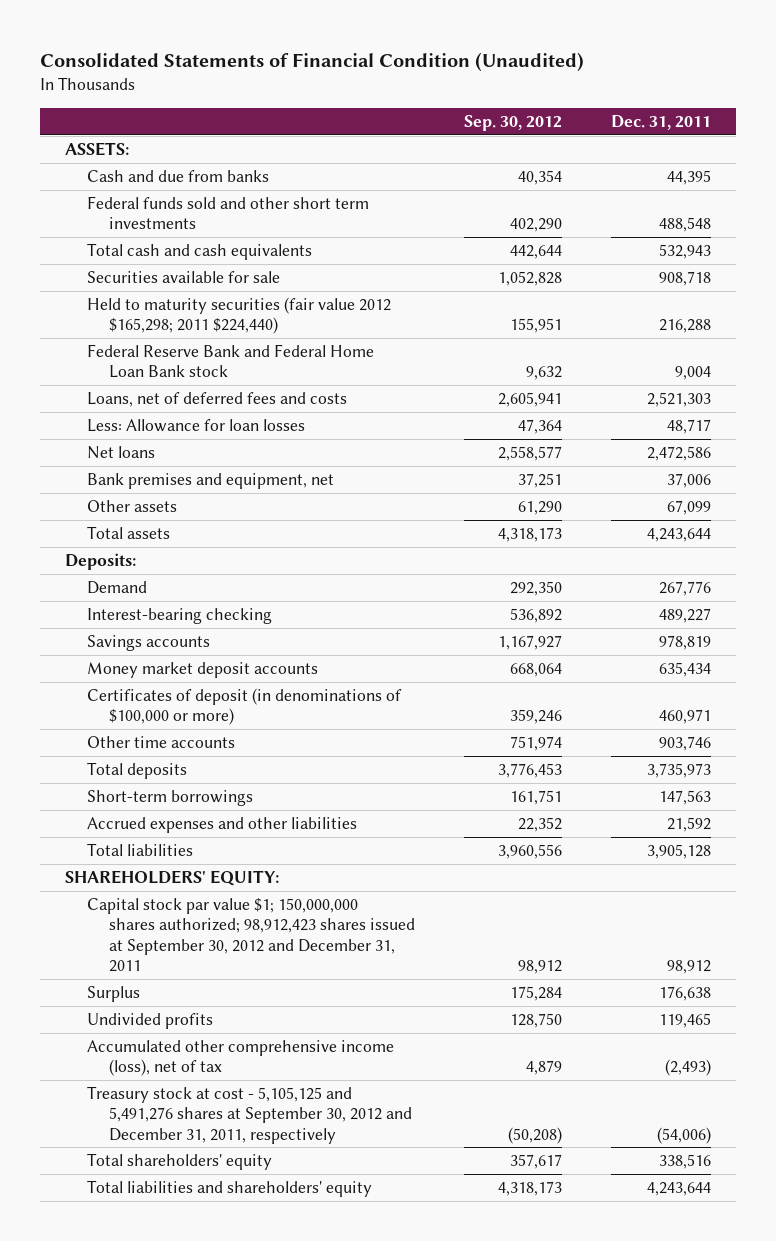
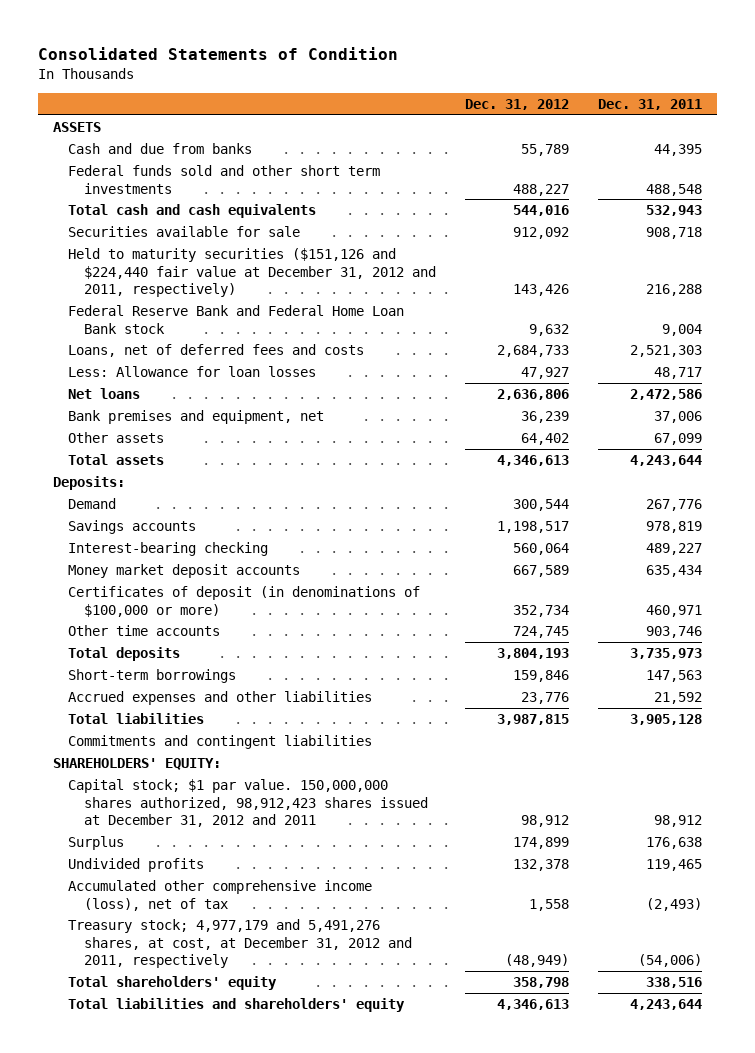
- Consolidated Statements of Financial Condition (Unaudited)
+ Consolidated Statements of Condition
- | Sep. 30, 2012 | Dec. 31, 2011
+ | Dec. 31, 2012 | Dec. 31, 2011
- ASSETS:
+ ASSETS
- Held to maturity securities (fair value 2012 $165,298; 2011 $224,440) | 155,951 | 216,288
+ Held to maturity securities ($151,126 and $224,440 fair value at December 31, 2012 and 2011, respectively) | 143,426 | 216,288
moved down: Interest-bearing checking | 560,064 | 489,227
+ Commitments and contingent liabilities
- Capital stock par value $1; 150,000,000 shares authorized; 98,912,423 shares issued at September 30, 2012 and December 31, 2011 | 98,912 | 98,912
+ Capital stock; $1 par value. 150,000,000 shares authorized, 98,912,423 shares issued at December 31, 2012 and 2011 | 98,912 | 98,912
- Treasury stock at cost - 5,105,125 and 5,491,276 shares at September 30, 2012 and December 31, 2011, respectively | (50,208) | (54,006)
+ Treasury stock; 4,977,179 and 5,491,276 shares, at cost, at December 31, 2012 and 2011, respectively | (48,949) | (54,006)

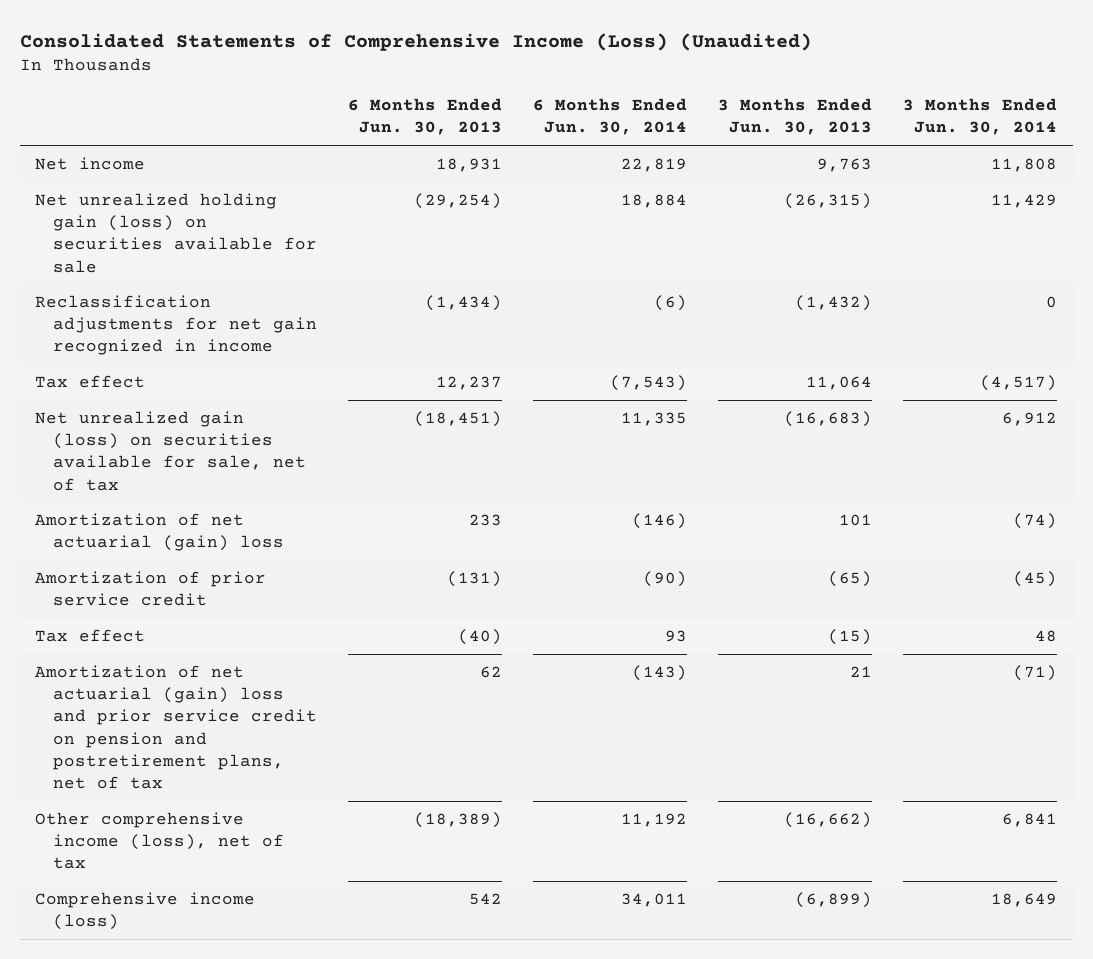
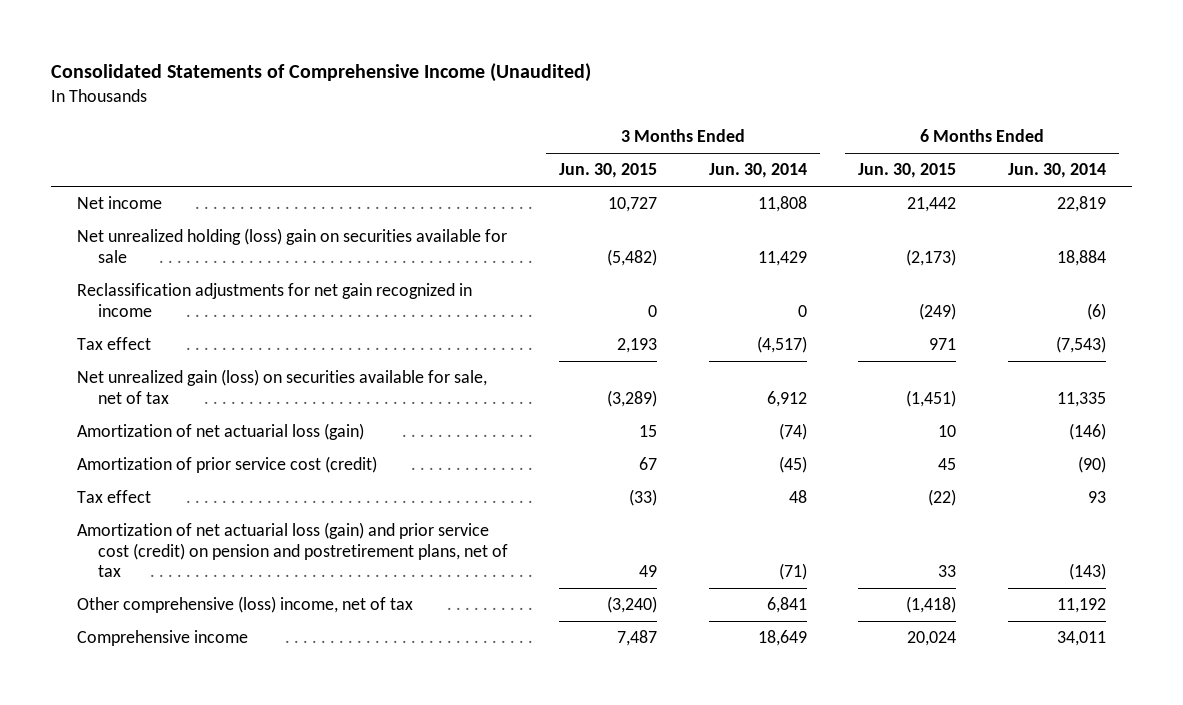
- Consolidated Statements of Comprehensive Income (Loss) (Unaudited)
+ Consolidated Statements of Comprehensive Income (Unaudited)
- | 6 Months Ended Jun. 30, 2013 | 6 Months Ended Jun. 30, 2014 | 3 Months Ended Jun. 30, 2013 | 3 Months Ended Jun. 30, 2014
+ | 3 Months Ended Jun. 30, 2015 | 3 Months Ended Jun. 30, 2014 | 6 Months Ended Jun. 30, 2015 | 6 Months Ended Jun. 30, 2014
- Net unrealized holding gain (loss) on securities available for sale | (29,254) | 18,884 | (26,315) | 11,429
+ Net unrealized holding (loss) gain on securities available for sale | (5,482) | 11,429 | (2,173) | 18,884
- Amortization of net actuarial (gain) loss | 233 | (146) | 101 | (74)
- Amortization of prior service credit | (131) | (90) | (65) | (45)
+ Amortization of net actuarial loss (gain) | 15 | (74) | 10 | (146)
+ Amortization of prior service cost (credit) | 67 | (45) | 45 | (90)
- Amortization of net actuarial (gain) loss and prior service credit on pension and postretirement plans, net of tax | 62 | (143) | 21 | (71)
- Other comprehensive income (loss), net of tax | (18,389) | 11,192 | (16,662) | 6,841
- Comprehensive income (loss) | 542 | 34,011 | (6,899) | 18,649
+ Amortization of net actuarial loss (gain) and prior service cost (credit) on pension and postretirement plans, net of tax | 49 | (71) | 33 | (143)
+ Other comprehensive (loss) income, net of tax | (3,240) | 6,841 | (1,418) | 11,192
+ Comprehensive income | 7,487 | 18,649 | 20,024 | 34,011

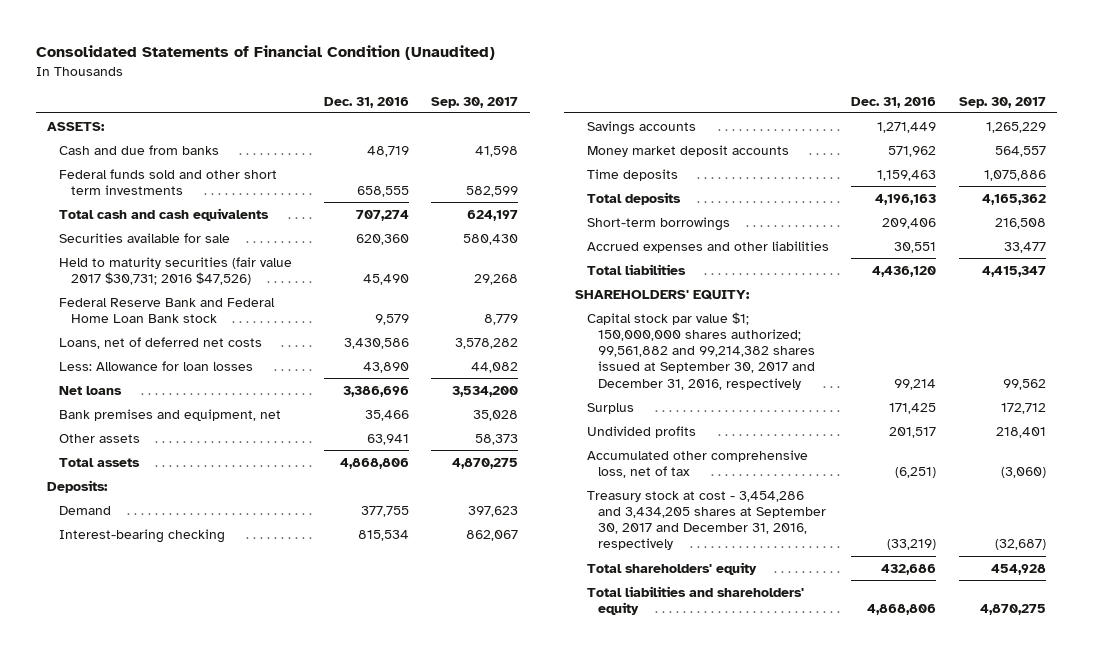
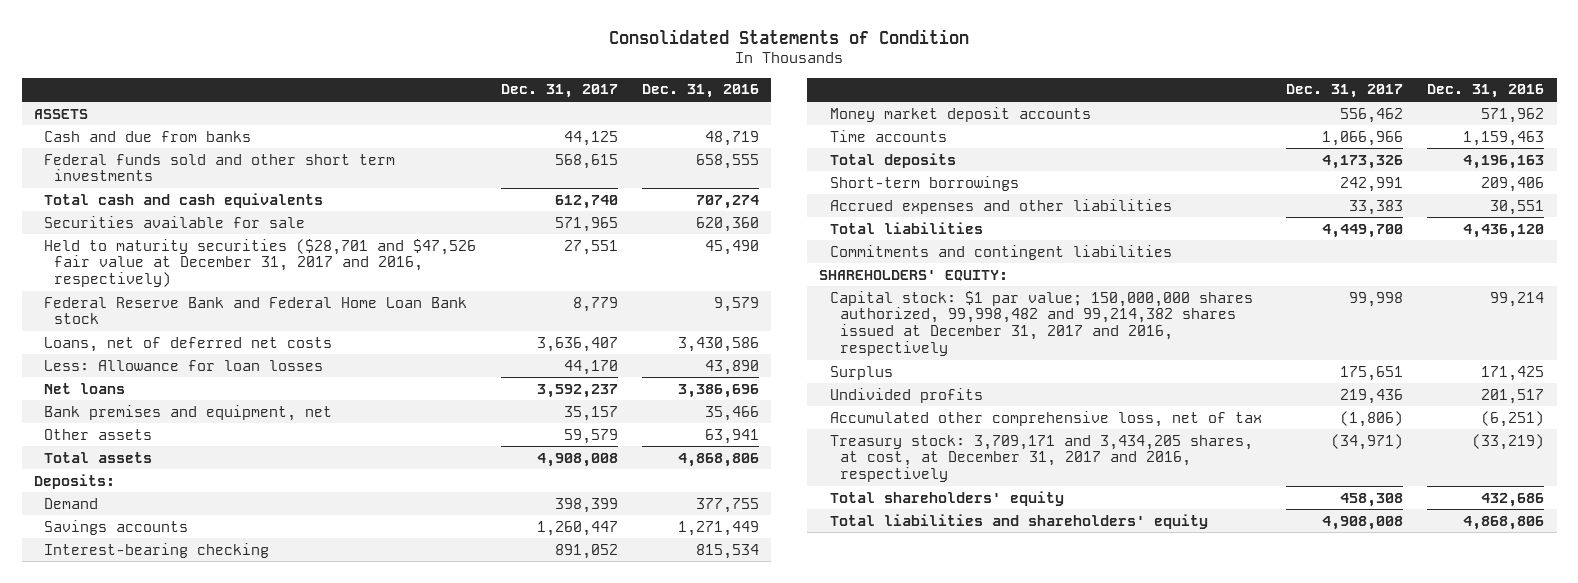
- Consolidated Statements of Financial Condition (Unaudited)
+ Consolidated Statements of Condition
- | Dec. 31, 2016 | Sep. 30, 2017
+ | Dec. 31, 2017 | Dec. 31, 2016
- ASSETS:
+ ASSETS
- Held to maturity securities (fair value 2017 $30,731; 2016 $47,526) | 45,490 | 29,268
+ Held to maturity securities ($28,701 and $47,526 fair value at December 31, 2017 and 2016, respectively) | 27,551 | 45,490
moved down: Interest-bearing checking | 891,052 | 815,534
- Time deposits | 1,159,463 | 1,075,886
+ Time accounts | 1,066,966 | 1,159,463
+ Commitments and contingent liabilities
- Capital stock par value $1; 150,000,000 shares authorized; 99,561,882 and 99,214,382 shares issued at September 30, 2017 and December 31, 2016, respectively | 99,214 | 99,562
+ Capital stock: $1 par value; 150,000,000 shares authorized, 99,998,482 and 99,214,382 shares issued at December 31, 2017 and 2016, respectively | 99,998 | 99,214
- Treasury stock at cost - 3,454,286 and 3,434,205 shares at September 30, 2017 and December 31, 2016, respectively | (33,219) | (32,687)
+ Treasury stock: 3,709,171 and 3,434,205 shares, at cost, at December 31, 2017 and 2016, respectively | (34,971) | (33,219)

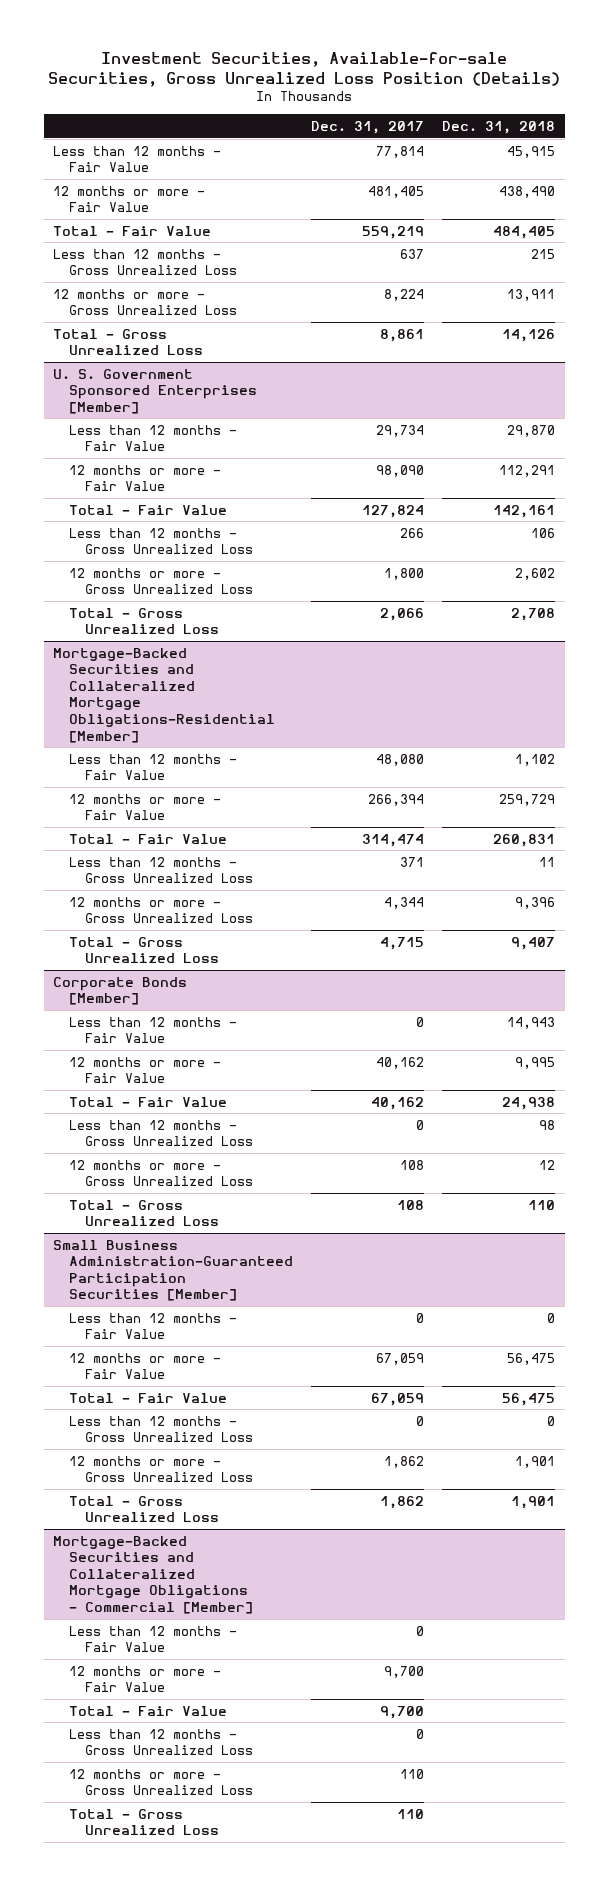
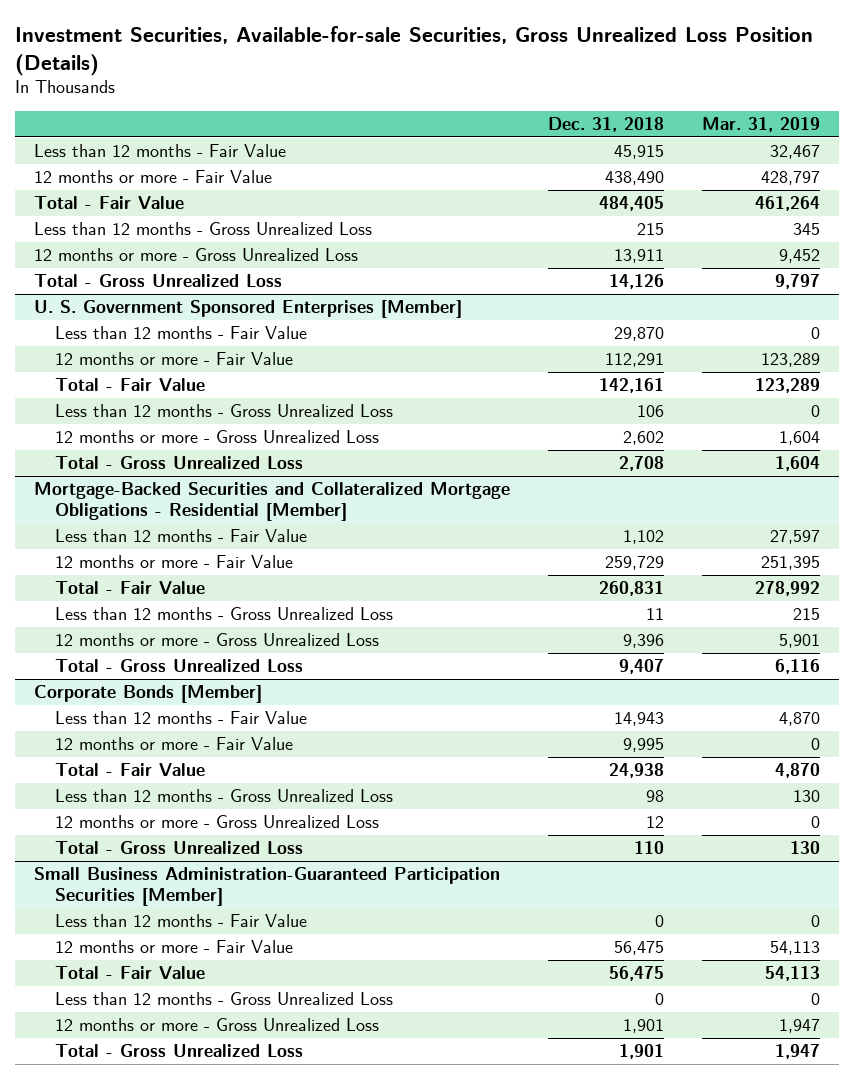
- | Dec. 31, 2017 | Dec. 31, 2018
+ | Dec. 31, 2018 | Mar. 31, 2019
- Mortgage-Backed Securities and Collateralized Mortgage Obligations-Residential [Member]
+ Mortgage-Backed Securities and Collateralized Mortgage Obligations - Residential [Member]
- Mortgage-Backed Securities and Collateralized Mortgage Obligations - Commercial [Member]
- Less than 12 months - Fair Value | 0 |
- 12 months or more - Fair Value | 9,700 |
- Total - Fair Value | 9,700 |
- Less than 12 months - Gross Unrealized Loss | 0 |
- 12 months or more - Gross Unrealized Loss | 110 |
- Total - Gross Unrealized Loss | 110 |

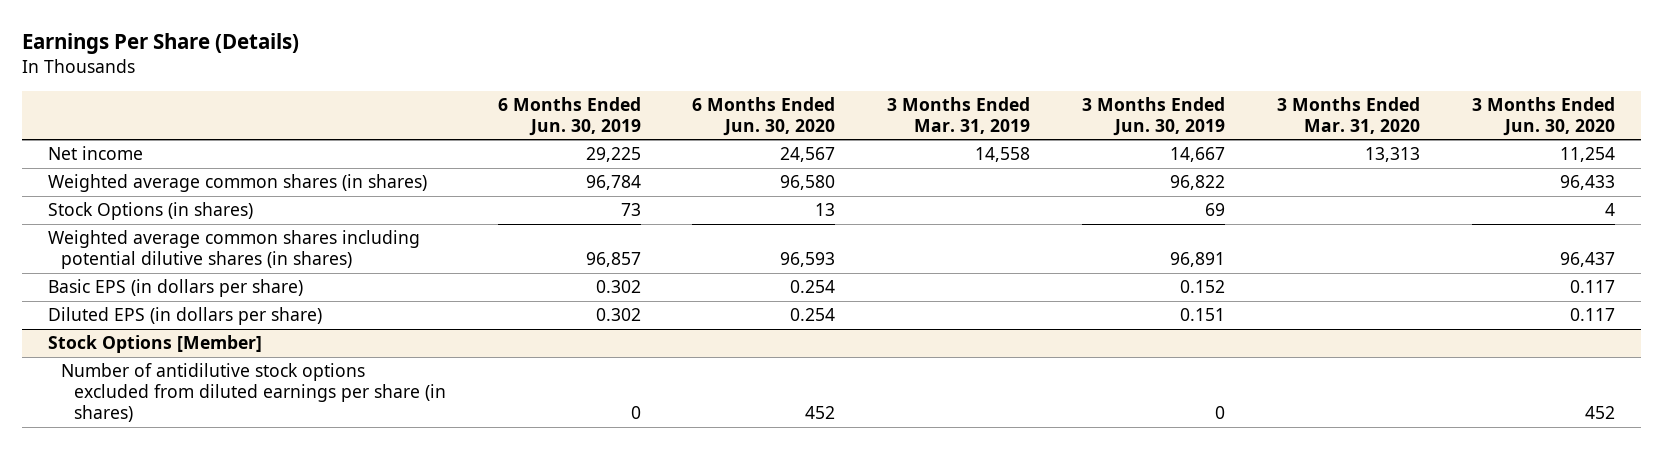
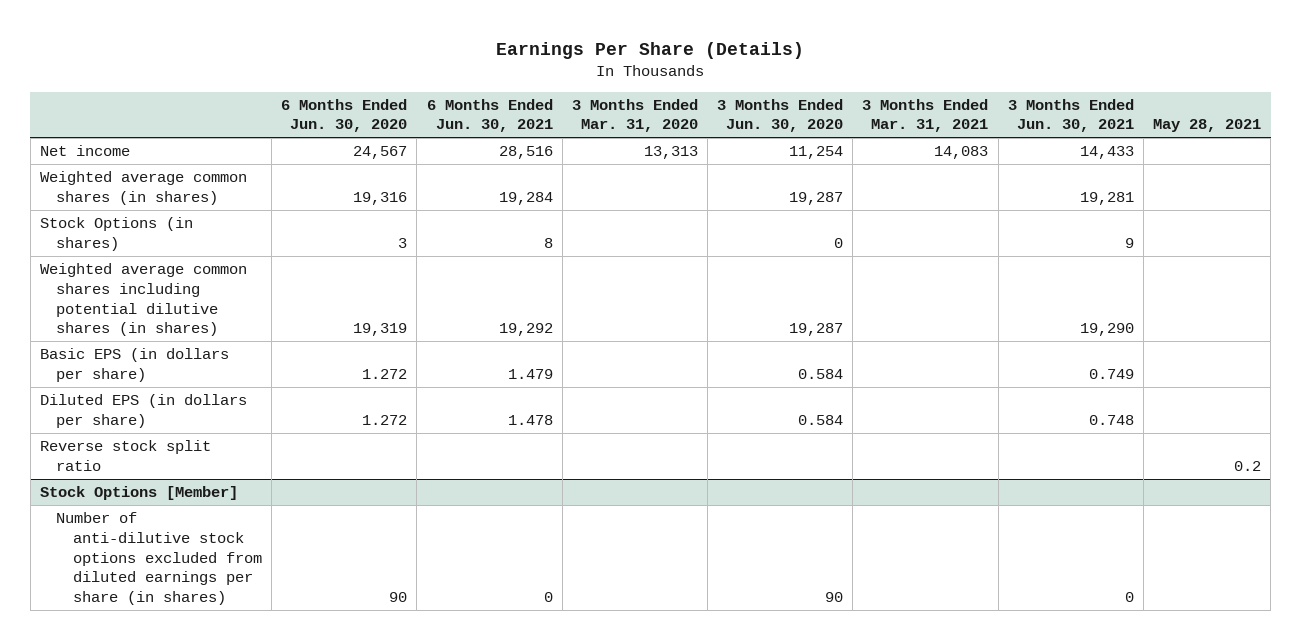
- | 6 Months Ended Jun. 30, 2019 | 6 Months Ended Jun. 30, 2020 | 3 Months Ended Mar. 31, 2019 | 3 Months Ended Jun. 30, 2019 | 3 Months Ended Mar. 31, 2020 | 3 Months Ended Jun. 30, 2020
+ | 6 Months Ended Jun. 30, 2020 | 6 Months Ended Jun. 30, 2021 | 3 Months Ended Mar. 31, 2020 | 3 Months Ended Jun. 30, 2020 | 3 Months Ended Mar. 31, 2021 | 3 Months Ended Jun. 30, 2021 | May 28, 2021
- Weighted average common shares (in shares) | 96,784 | 96,580 | | 96,822 | | 96,433
- Stock Options (in shares) | 73 | 13 | | 69 | | 4
- Weighted average common shares including potential dilutive shares (in shares) | 96,857 | 96,593 | | 96,891 | | 96,437
- Basic EPS (in dollars per share) | 0.302 | 0.254 | | 0.152 | | 0.117
- Diluted EPS (in dollars per share) | 0.302 | 0.254 | | 0.151 | | 0.117
+ Weighted average common shares (in shares) | 19,316 | 19,284 | | 19,287 | | 19,281 |
+ Stock Options (in shares) | 3 | 8 | | 0 | | 9 |
+ Weighted average common shares including potential dilutive shares (in shares) | 19,319 | 19,292 | | 19,287 | | 19,290 |
+ Basic EPS (in dollars per share) | 1.272 | 1.479 | | 0.584 | | 0.749 |
+ Diluted EPS (in dollars per share) | 1.272 | 1.478 | | 0.584 | | 0.748 |
+ Reverse stock split ratio | | | | | | | 0.2
@ Stock Options [Member]
- Number of antidilutive stock options excluded from diluted earnings per share (in shares) | 0 | 452 | | 0 | | 452
+ Number of anti-dilutive stock options excluded from diluted earnings per share (in shares) | 90 | 0 | | 90 | | 0 |

